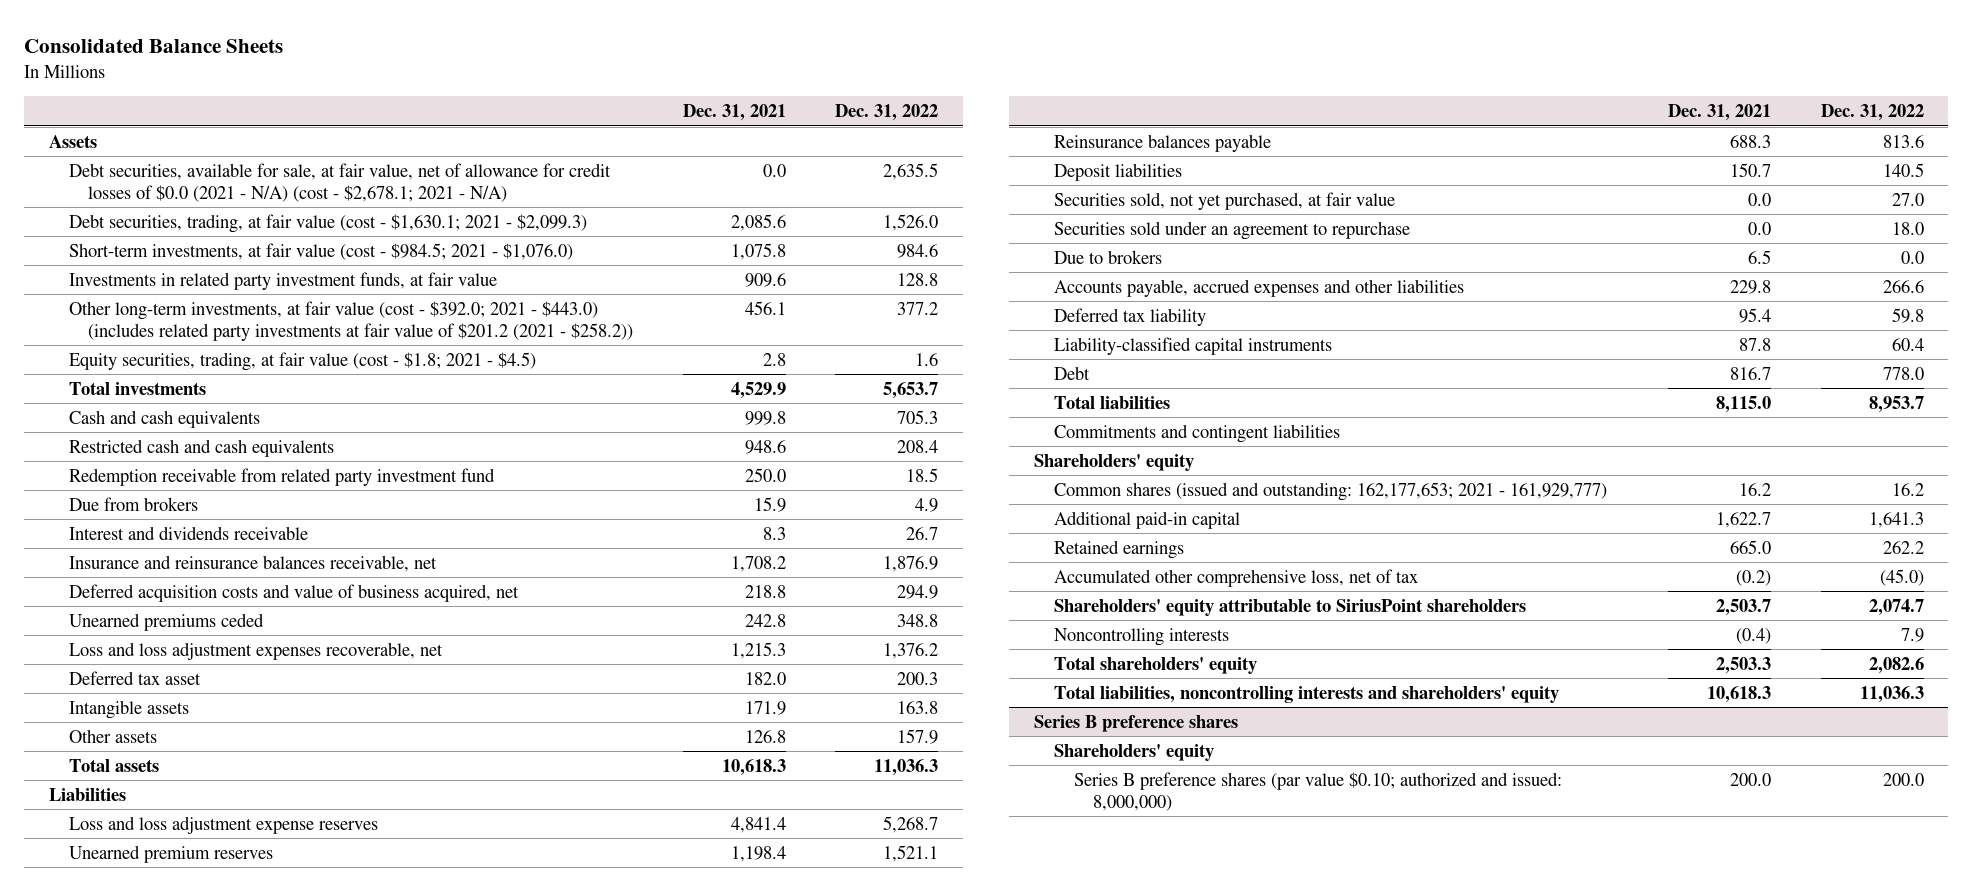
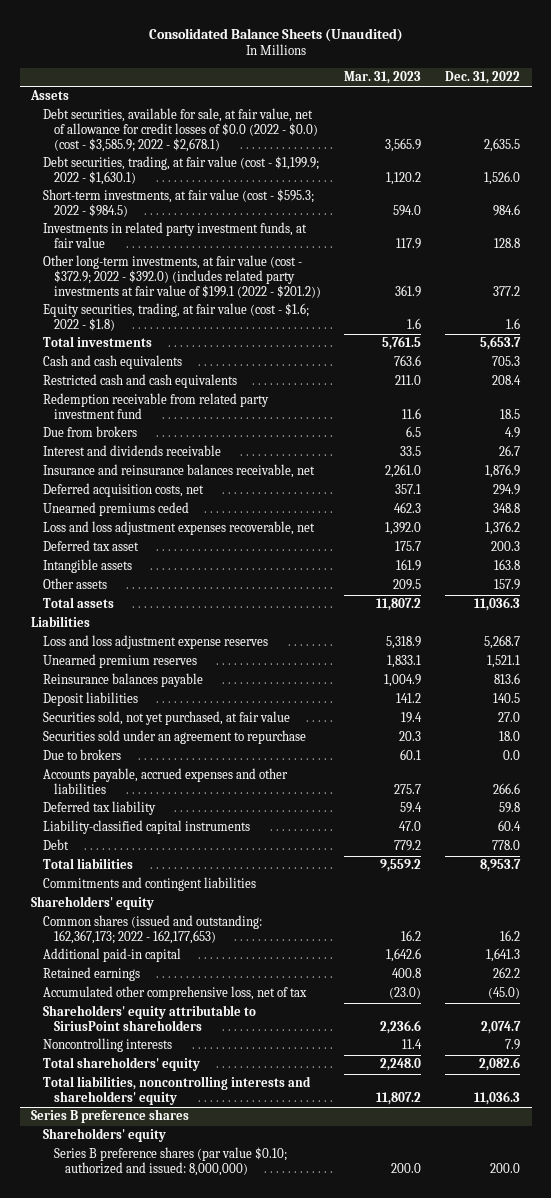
- Consolidated Balance Sheets
+ Consolidated Balance Sheets (Unaudited)
- | Dec. 31, 2021 | Dec. 31, 2022
+ | Mar. 31, 2023 | Dec. 31, 2022
- Debt securities, available for sale, at fair value, net of allowance for credit losses of $0.0 (2021 - N/A) (cost - $2,678.1; 2021 - N/A) | 0.0 | 2,635.5
- Debt securities, trading, at fair value (cost - $1,630.1; 2021 - $2,099.3) | 2,085.6 | 1,526.0
- Short-term investments, at fair value (cost - $984.5; 2021 - $1,076.0) | 1,075.8 | 984.6
+ Debt securities, available for sale, at fair value, net of allowance for credit losses of $0.0 (2022 - $0.0) (cost - $3,585.9; 2022 - $2,678.1) | 3,565.9 | 2,635.5
+ Debt securities, trading, at fair value (cost - $1,199.9; 2022 - $1,630.1) | 1,120.2 | 1,526.0
+ Short-term investments, at fair value (cost - $595.3; 2022 - $984.5) | 594.0 | 984.6
- Other long-term investments, at fair value (cost - $392.0; 2021 - $443.0) (includes related party investments at fair value of $201.2 (2021 - $258.2)) | 456.1 | 377.2
- Equity securities, trading, at fair value (cost - $1.8; 2021 - $4.5) | 2.8 | 1.6
+ Other long-term investments, at fair value (cost - $372.9; 2022 - $392.0) (includes related party investments at fair value of $199.1 (2022 - $201.2)) | 361.9 | 377.2
+ Equity securities, trading, at fair value (cost - $1.6; 2022 - $1.8) | 1.6 | 1.6
- Deferred acquisition costs and value of business acquired, net | 218.8 | 294.9
+ Deferred acquisition costs, net | 357.1 | 294.9
- Common shares (issued and outstanding: 162,177,653; 2021 - 161,929,777) | 16.2 | 16.2
+ Common shares (issued and outstanding: 162,367,173; 2022 - 162,177,653) | 16.2 | 16.2

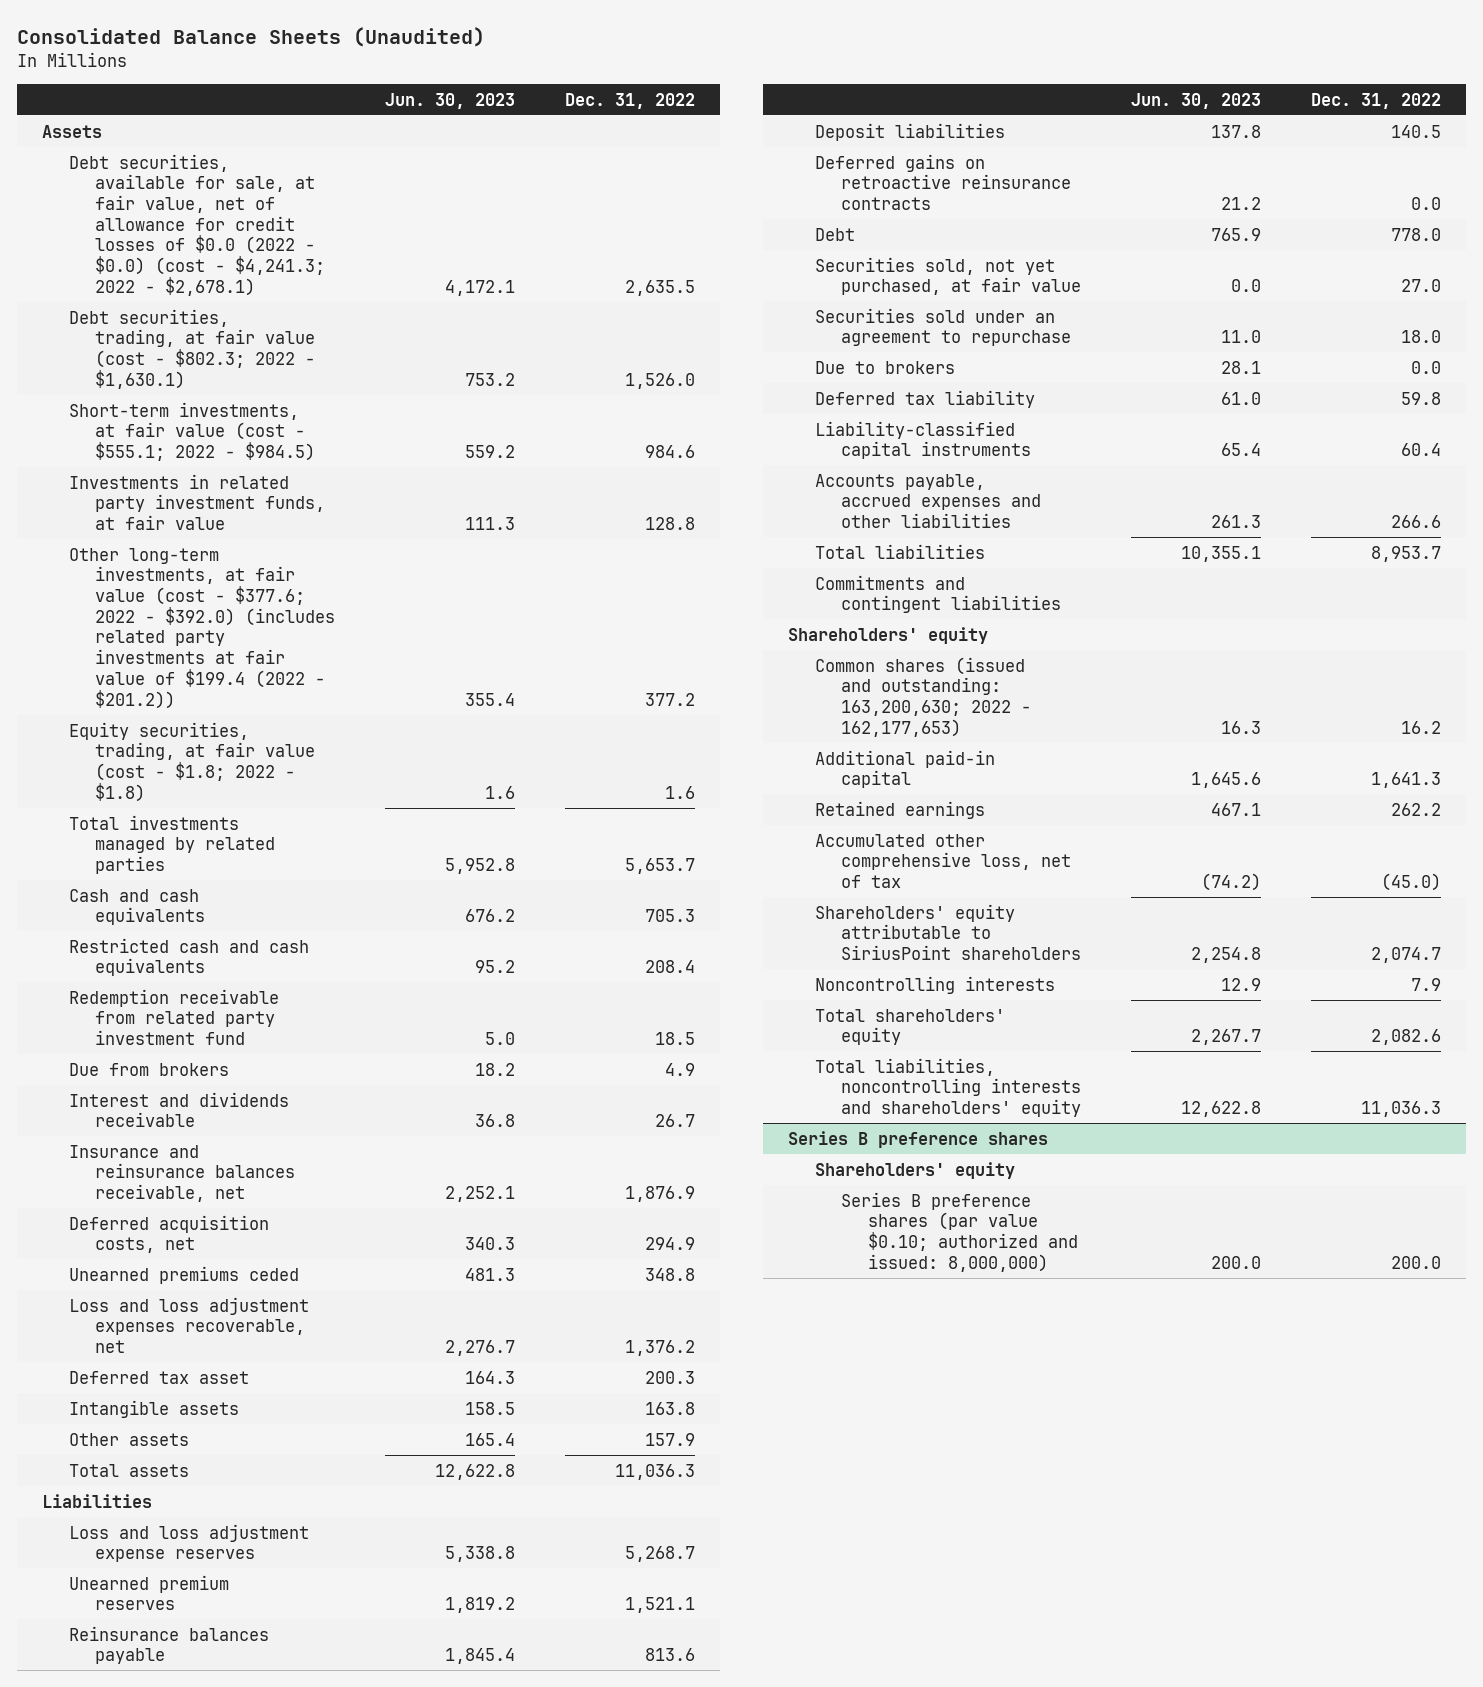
- | Mar. 31, 2023 | Dec. 31, 2022
+ | Jun. 30, 2023 | Dec. 31, 2022
- Debt securities, available for sale, at fair value, net of allowance for credit losses of $0.0 (2022 - $0.0) (cost - $3,585.9; 2022 - $2,678.1) | 3,565.9 | 2,635.5
- Debt securities, trading, at fair value (cost - $1,199.9; 2022 - $1,630.1) | 1,120.2 | 1,526.0
- Short-term investments, at fair value (cost - $595.3; 2022 - $984.5) | 594.0 | 984.6
+ Debt securities, available for sale, at fair value, net of allowance for credit losses of $0.0 (2022 - $0.0) (cost - $4,241.3; 2022 - $2,678.1) | 4,172.1 | 2,635.5
+ Debt securities, trading, at fair value (cost - $802.3; 2022 - $1,630.1) | 753.2 | 1,526.0
+ Short-term investments, at fair value (cost - $555.1; 2022 - $984.5) | 559.2 | 984.6
- Other long-term investments, at fair value (cost - $372.9; 2022 - $392.0) (includes related party investments at fair value of $199.1 (2022 - $201.2)) | 361.9 | 377.2
- Equity securities, trading, at fair value (cost - $1.6; 2022 - $1.8) | 1.6 | 1.6
- Total investments | 5,761.5 | 5,653.7
+ Other long-term investments, at fair value (cost - $377.6; 2022 - $392.0) (includes related party investments at fair value of $199.4 (2022 - $201.2)) | 355.4 | 377.2
+ Equity securities, trading, at fair value (cost - $1.8; 2022 - $1.8) | 1.6 | 1.6
+ Total investments managed by related parties | 5,952.8 | 5,653.7
+ Deferred gains on retroactive reinsurance contracts | 21.2 | 0.0
moved up: Debt | 765.9 | 778.0
moved down: Accounts payable, accrued expenses and other liabilities | 261.3 | 266.6
- Common shares (issued and outstanding: 162,367,173; 2022 - 162,177,653) | 16.2 | 16.2
+ Common shares (issued and outstanding: 163,200,630; 2022 - 162,177,653) | 16.3 | 16.2

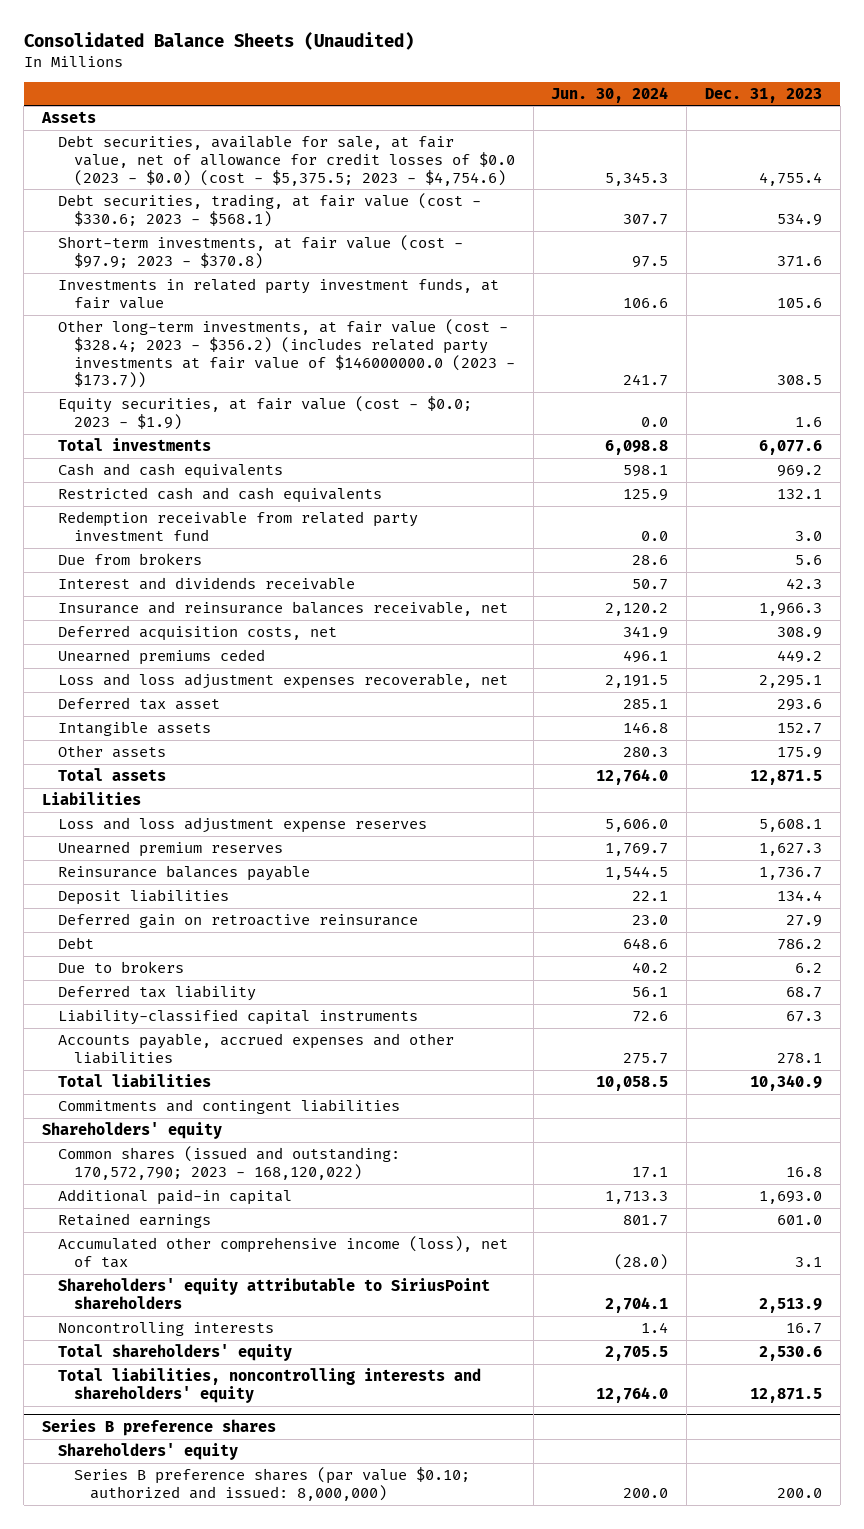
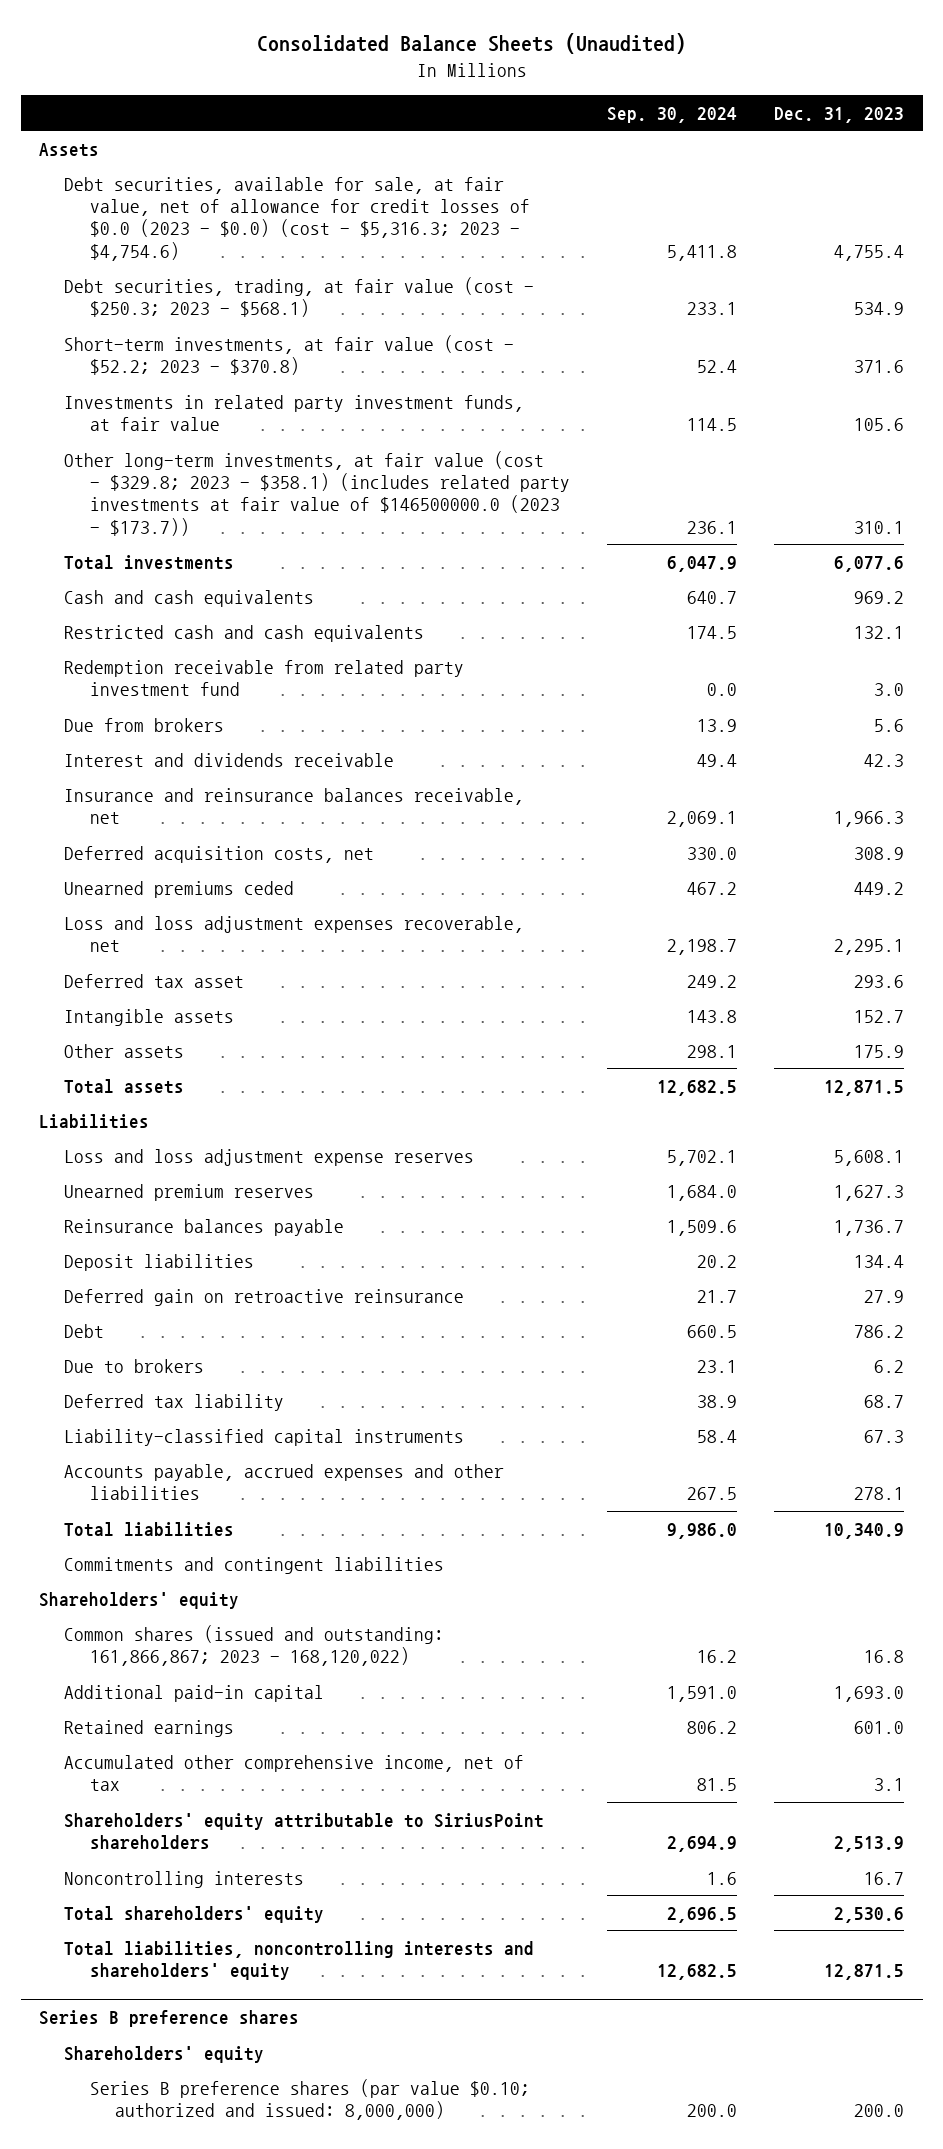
- | Jun. 30, 2024 | Dec. 31, 2023
+ | Sep. 30, 2024 | Dec. 31, 2023
- Debt securities, available for sale, at fair value, net of allowance for credit losses of $0.0 (2023 - $0.0) (cost - $5,375.5; 2023 - $4,754.6) | 5,345.3 | 4,755.4
- Debt securities, trading, at fair value (cost - $330.6; 2023 - $568.1) | 307.7 | 534.9
- Short-term investments, at fair value (cost - $97.9; 2023 - $370.8) | 97.5 | 371.6
+ Debt securities, available for sale, at fair value, net of allowance for credit losses of $0.0 (2023 - $0.0) (cost - $5,316.3; 2023 - $4,754.6) | 5,411.8 | 4,755.4
+ Debt securities, trading, at fair value (cost - $250.3; 2023 - $568.1) | 233.1 | 534.9
+ Short-term investments, at fair value (cost - $52.2; 2023 - $370.8) | 52.4 | 371.6
- Other long-term investments, at fair value (cost - $328.4; 2023 - $356.2) (includes related party investments at fair value of $146000000.0 (2023 - $173.7)) | 241.7 | 308.5
- Equity securities, at fair value (cost - $0.0; 2023 - $1.9) | 0.0 | 1.6
+ Other long-term investments, at fair value (cost - $329.8; 2023 - $358.1) (includes related party investments at fair value of $146500000.0 (2023 - $173.7)) | 236.1 | 310.1
- Common shares (issued and outstanding: 170,572,790; 2023 - 168,120,022) | 17.1 | 16.8
+ Common shares (issued and outstanding: 161,866,867; 2023 - 168,120,022) | 16.2 | 16.8
- Accumulated other comprehensive income (loss), net of tax | (28.0) | 3.1
+ Accumulated other comprehensive income, net of tax | 81.5 | 3.1

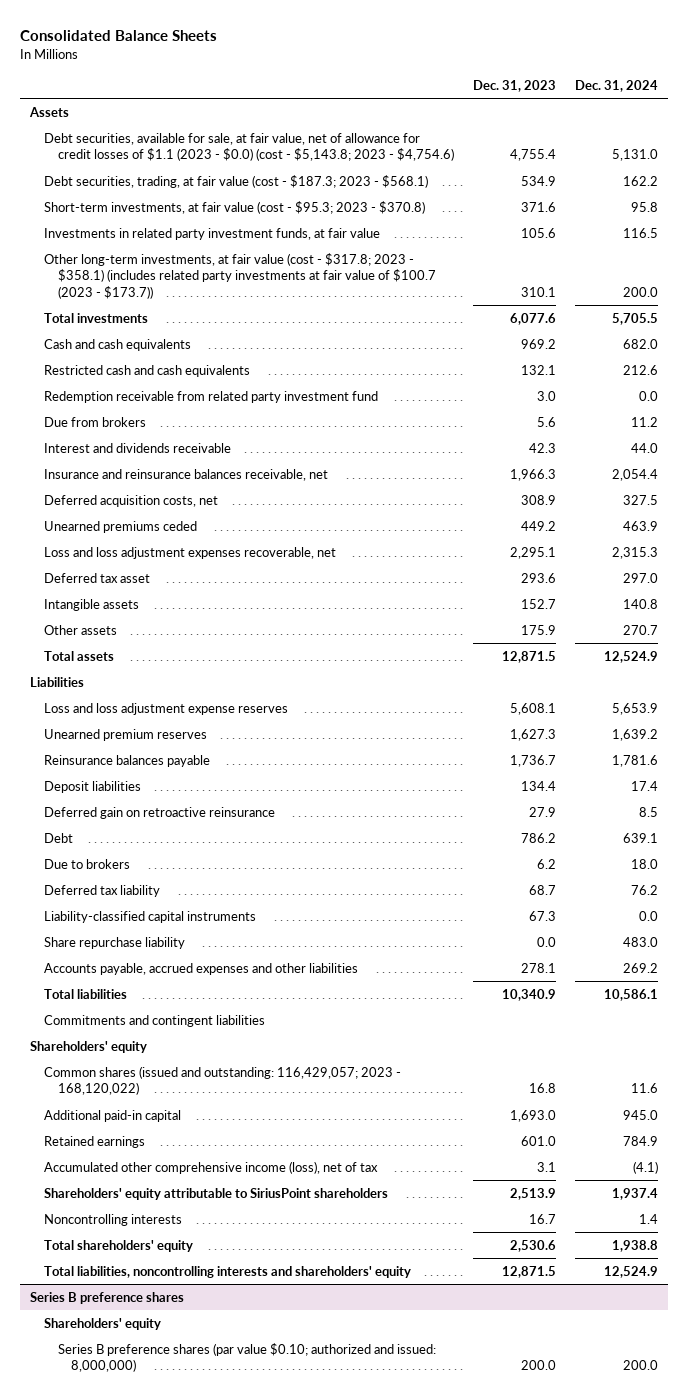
- Consolidated Balance Sheets (Unaudited)
+ Consolidated Balance Sheets
- | Sep. 30, 2024 | Dec. 31, 2023
+ | Dec. 31, 2023 | Dec. 31, 2024
- Debt securities, available for sale, at fair value, net of allowance for credit losses of $0.0 (2023 - $0.0) (cost - $5,316.3; 2023 - $4,754.6) | 5,411.8 | 4,755.4
- Debt securities, trading, at fair value (cost - $250.3; 2023 - $568.1) | 233.1 | 534.9
- Short-term investments, at fair value (cost - $52.2; 2023 - $370.8) | 52.4 | 371.6
+ Debt securities, available for sale, at fair value, net of allowance for credit losses of $1.1 (2023 - $0.0) (cost - $5,143.8; 2023 - $4,754.6) | 4,755.4 | 5,131.0
+ Debt securities, trading, at fair value (cost - $187.3; 2023 - $568.1) | 534.9 | 162.2
+ Short-term investments, at fair value (cost - $95.3; 2023 - $370.8) | 371.6 | 95.8
- Other long-term investments, at fair value (cost - $329.8; 2023 - $358.1) (includes related party investments at fair value of $146500000.0 (2023 - $173.7)) | 236.1 | 310.1
+ Other long-term investments, at fair value (cost - $317.8; 2023 - $358.1) (includes related party investments at fair value of $100.7 (2023 - $173.7)) | 310.1 | 200.0
+ Share repurchase liability | 0.0 | 483.0
- Common shares (issued and outstanding: 161,866,867; 2023 - 168,120,022) | 16.2 | 16.8
+ Common shares (issued and outstanding: 116,429,057; 2023 - 168,120,022) | 16.8 | 11.6
- Accumulated other comprehensive income, net of tax | 81.5 | 3.1
+ Accumulated other comprehensive income (loss), net of tax | 3.1 | (4.1)

